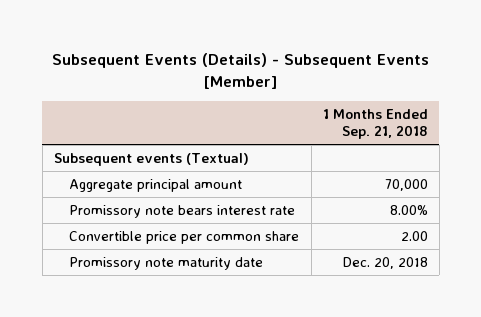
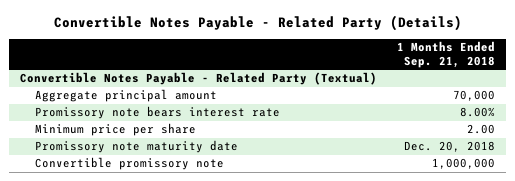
- Subsequent Events (Details) - Subsequent Events [Member]
+ Convertible Notes Payable - Related Party (Details)
- Subsequent events (Textual)
+ Convertible Notes Payable - Related Party (Textual)
- Convertible price per common share | 2.00
+ Minimum price per share | 2.00
+ Convertible promissory note | 1,000,000

